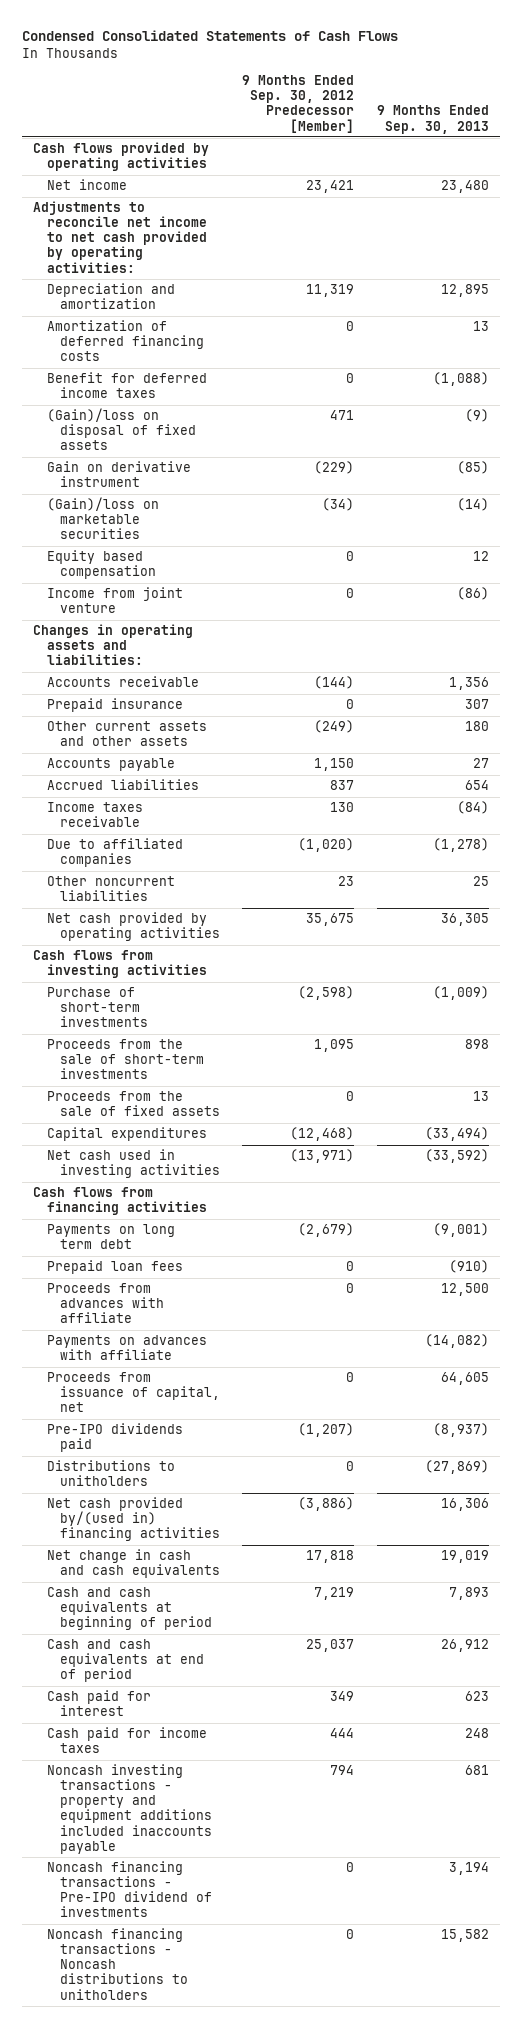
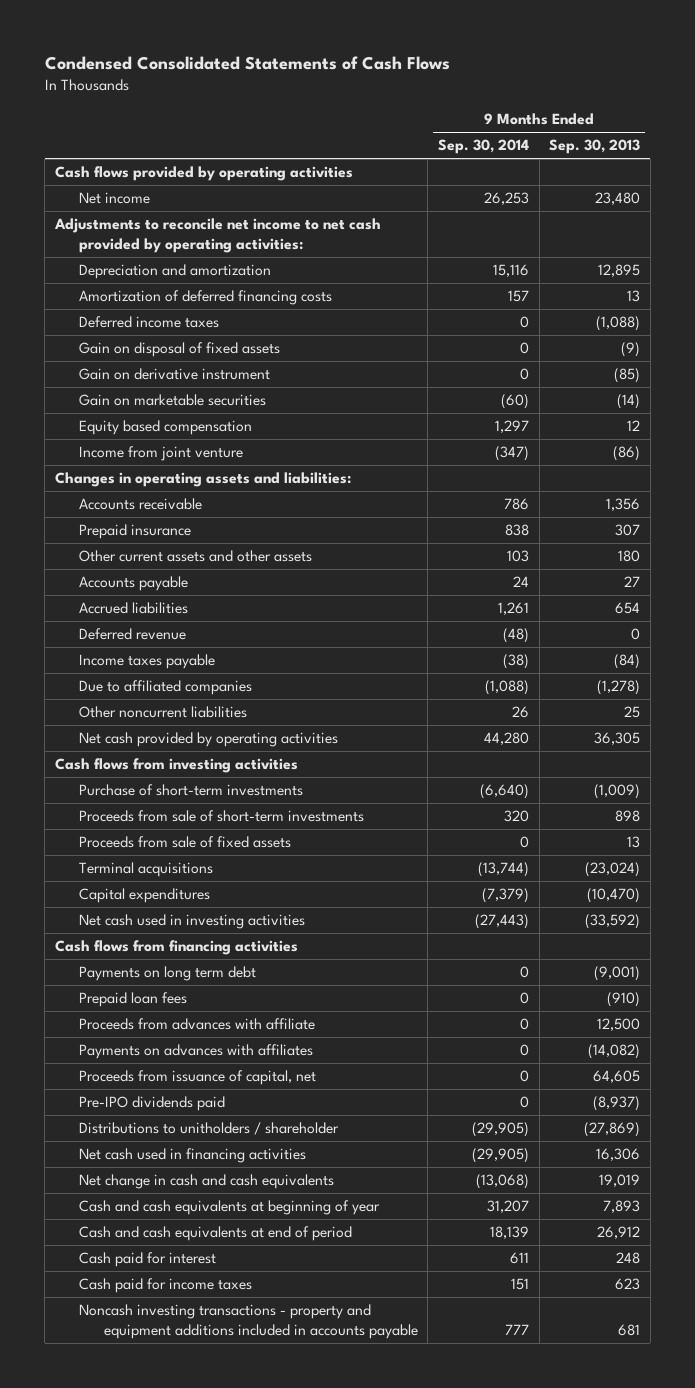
- | 9 Months Ended Sep. 30, 2012 Predecessor [Member] | 9 Months Ended Sep. 30, 2013
+ | 9 Months Ended Sep. 30, 2014 | 9 Months Ended Sep. 30, 2013
- Benefit for deferred income taxes | 0 | (1,088)
- (Gain)/loss on disposal of fixed assets | 471 | (9)
+ Deferred income taxes | 0 | (1,088)
+ Gain on disposal of fixed assets | 0 | (9)
- (Gain)/loss on marketable securities | (34) | (14)
+ Gain on marketable securities | (60) | (14)
- Income taxes receivable | 130 | (84)
+ Deferred revenue | (48) | 0
+ Income taxes payable | (38) | (84)
- Proceeds from the sale of short-term investments | 1,095 | 898
- Proceeds from the sale of fixed assets | 0 | 13
- Capital expenditures | (12,468) | (33,494)
+ Proceeds from sale of short-term investments | 320 | 898
+ Proceeds from sale of fixed assets | 0 | 13
+ Terminal acquisitions | (13,744) | (23,024)
+ Capital expenditures | (7,379) | (10,470)
- Payments on advances with affiliate | | (14,082)
+ Payments on advances with affiliates | 0 | (14,082)
- Distributions to unitholders | 0 | (27,869)
- Net cash provided by/(used in) financing activities | (3,886) | 16,306
+ Distributions to unitholders / shareholder | (29,905) | (27,869)
+ Net cash used in financing activities | (29,905) | 16,306
- Cash and cash equivalents at beginning of period | 7,219 | 7,893
+ Cash and cash equivalents at beginning of year | 31,207 | 7,893
- Cash paid for interest | 349 | 623
- Cash paid for income taxes | 444 | 248
- Noncash investing transactions - property and equipment additions included inaccounts payable | 794 | 681
- Noncash financing transactions - Pre-IPO dividend of investments | 0 | 3,194
- Noncash financing transactions - Noncash distributions to unitholders | 0 | 15,582
+ Cash paid for interest | 611 | 248
+ Cash paid for income taxes | 151 | 623
+ Noncash investing transactions - property and equipment additions included in accounts payable | 777 | 681

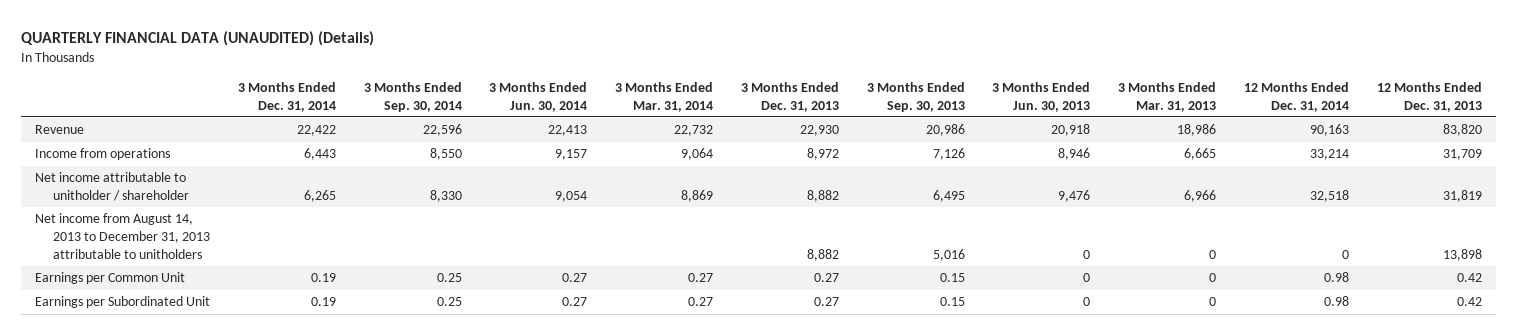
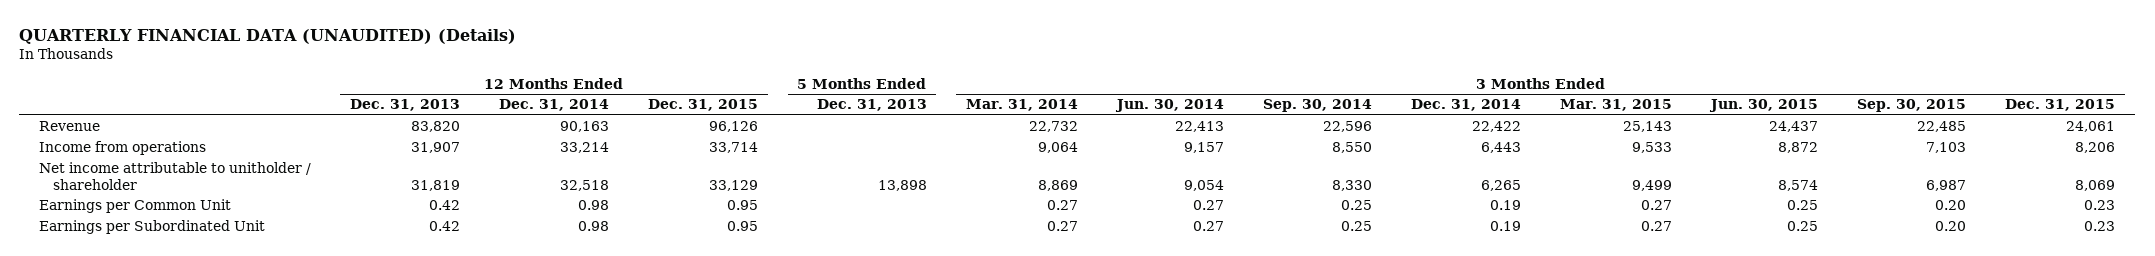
- | 3 Months Ended Dec. 31, 2014 | 3 Months Ended Sep. 30, 2014 | 3 Months Ended Jun. 30, 2014 | 3 Months Ended Mar. 31, 2014 | 3 Months Ended Dec. 31, 2013 | 3 Months Ended Sep. 30, 2013 | 3 Months Ended Jun. 30, 2013 | 3 Months Ended Mar. 31, 2013 | 12 Months Ended Dec. 31, 2014 | 12 Months Ended Dec. 31, 2013
+ | 12 Months Ended Dec. 31, 2013 | 12 Months Ended Dec. 31, 2014 | 12 Months Ended Dec. 31, 2015 | 5 Months Ended Dec. 31, 2013 | 3 Months Ended Mar. 31, 2014 | 3 Months Ended Jun. 30, 2014 | 3 Months Ended Sep. 30, 2014 | 3 Months Ended Dec. 31, 2014 | 3 Months Ended Mar. 31, 2015 | 3 Months Ended Jun. 30, 2015 | 3 Months Ended Sep. 30, 2015 | 3 Months Ended Dec. 31, 2015
- Income from operations | 6,443 | 8,550 | 9,157 | 9,064 | 8,972 | 7,126 | 8,946 | 6,665 | 33,214 | 31,709
+ Income from operations | 31,907 | 33,214 | 33,714 | | 9,064 | 9,157 | 8,550 | 6,443 | 9,533 | 8,872 | 7,103 | 8,206
- Net income from August 14, 2013 to December 31, 2013 attributable to unitholders | | | | | 8,882 | 5,016 | 0 | 0 | 0 | 13,898

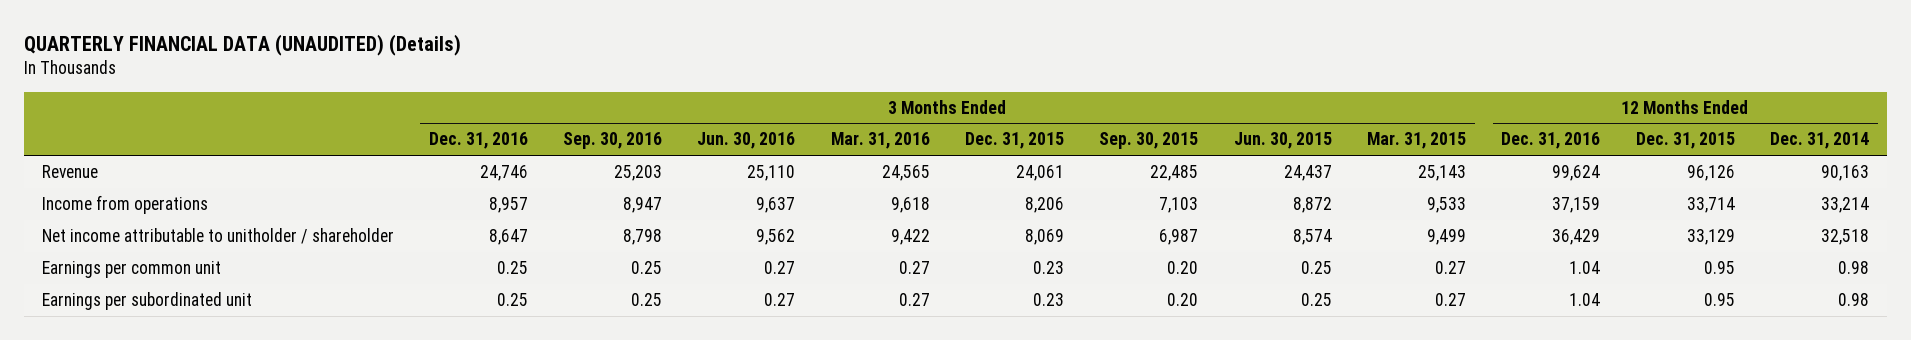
- | 12 Months Ended Dec. 31, 2013 | 12 Months Ended Dec. 31, 2014 | 12 Months Ended Dec. 31, 2015 | 5 Months Ended Dec. 31, 2013 | 3 Months Ended Mar. 31, 2014 | 3 Months Ended Jun. 30, 2014 | 3 Months Ended Sep. 30, 2014 | 3 Months Ended Dec. 31, 2014 | 3 Months Ended Mar. 31, 2015 | 3 Months Ended Jun. 30, 2015 | 3 Months Ended Sep. 30, 2015 | 3 Months Ended Dec. 31, 2015
+ | 3 Months Ended Dec. 31, 2016 | 3 Months Ended Sep. 30, 2016 | 3 Months Ended Jun. 30, 2016 | 3 Months Ended Mar. 31, 2016 | 3 Months Ended Dec. 31, 2015 | 3 Months Ended Sep. 30, 2015 | 3 Months Ended Jun. 30, 2015 | 3 Months Ended Mar. 31, 2015 | 12 Months Ended Dec. 31, 2016 | 12 Months Ended Dec. 31, 2015 | 12 Months Ended Dec. 31, 2014
- Earnings per Common Unit | 0.42 | 0.98 | 0.95 | | 0.27 | 0.27 | 0.25 | 0.19 | 0.27 | 0.25 | 0.20 | 0.23
- Earnings per Subordinated Unit | 0.42 | 0.98 | 0.95 | | 0.27 | 0.27 | 0.25 | 0.19 | 0.27 | 0.25 | 0.20 | 0.23
+ Earnings per common unit | 0.25 | 0.25 | 0.27 | 0.27 | 0.23 | 0.20 | 0.25 | 0.27 | 1.04 | 0.95 | 0.98
+ Earnings per subordinated unit | 0.25 | 0.25 | 0.27 | 0.27 | 0.23 | 0.20 | 0.25 | 0.27 | 1.04 | 0.95 | 0.98

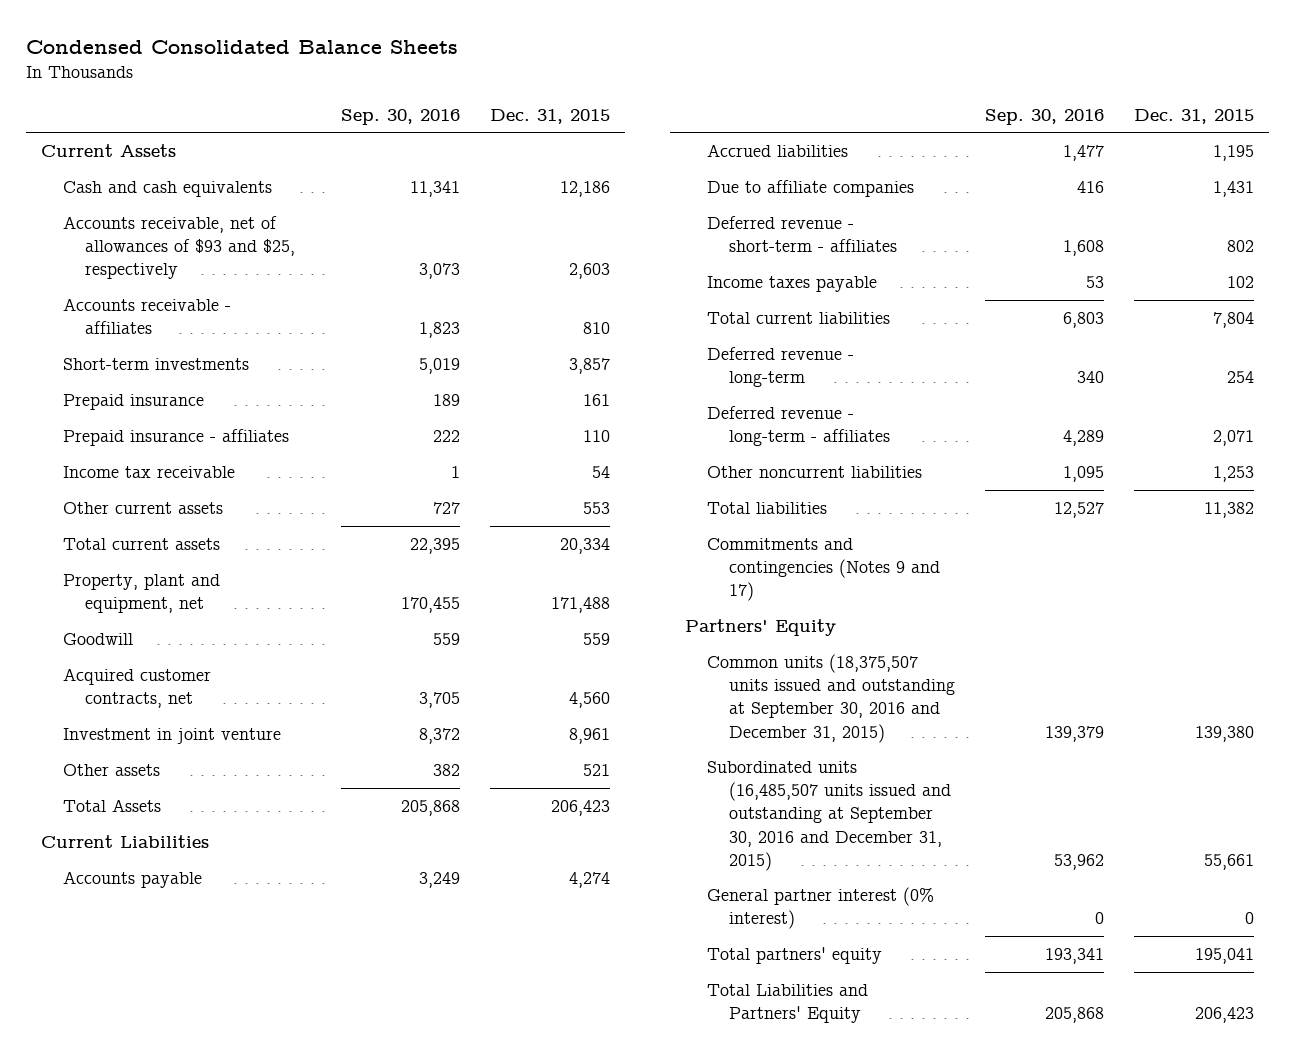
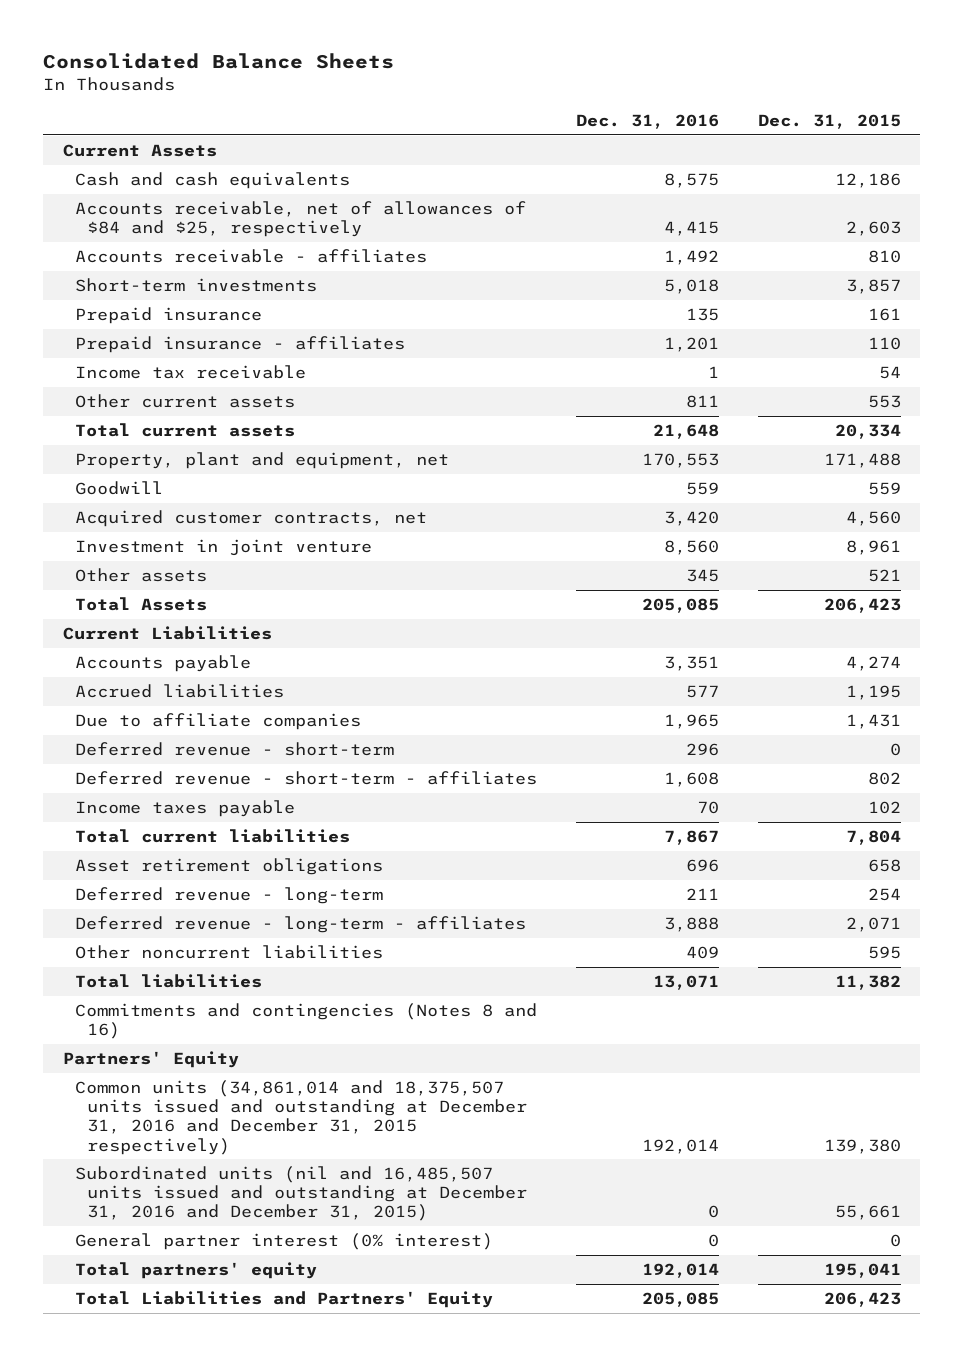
- Condensed Consolidated Balance Sheets
+ Consolidated Balance Sheets
- | Sep. 30, 2016 | Dec. 31, 2015
+ | Dec. 31, 2016 | Dec. 31, 2015
- Accounts receivable, net of allowances of $93 and $25, respectively | 3,073 | 2,603
+ Accounts receivable, net of allowances of $84 and $25, respectively | 4,415 | 2,603
+ Deferred revenue - short-term | 296 | 0
+ Asset retirement obligations | 696 | 658
- Other noncurrent liabilities | 1,095 | 1,253
+ Other noncurrent liabilities | 409 | 595
- Commitments and contingencies (Notes 9 and 17)
+ Commitments and contingencies (Notes 8 and 16)
- Common units (18,375,507 units issued and outstanding at September 30, 2016 and December 31, 2015) | 139,379 | 139,380
- Subordinated units (16,485,507 units issued and outstanding at September 30, 2016 and December 31, 2015) | 53,962 | 55,661
+ Common units (34,861,014 and 18,375,507 units issued and outstanding at December 31, 2016 and December 31, 2015 respectively) | 192,014 | 139,380
+ Subordinated units (nil and 16,485,507 units issued and outstanding at December 31, 2016 and December 31, 2015) | 0 | 55,661

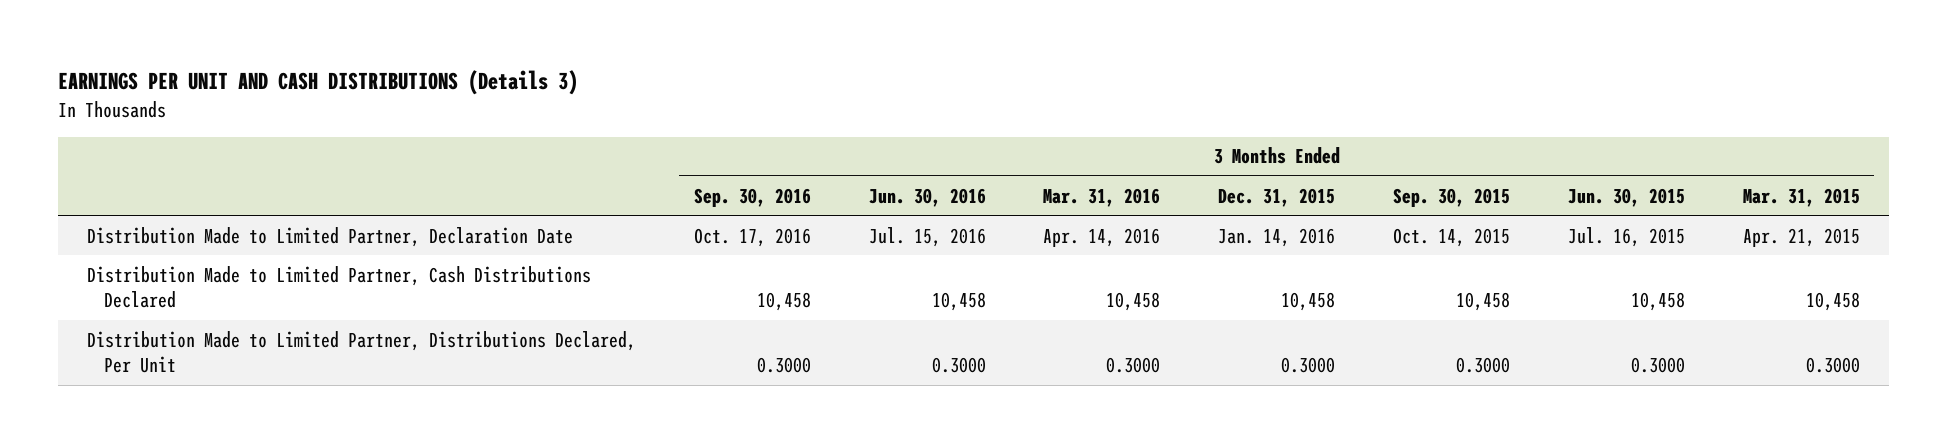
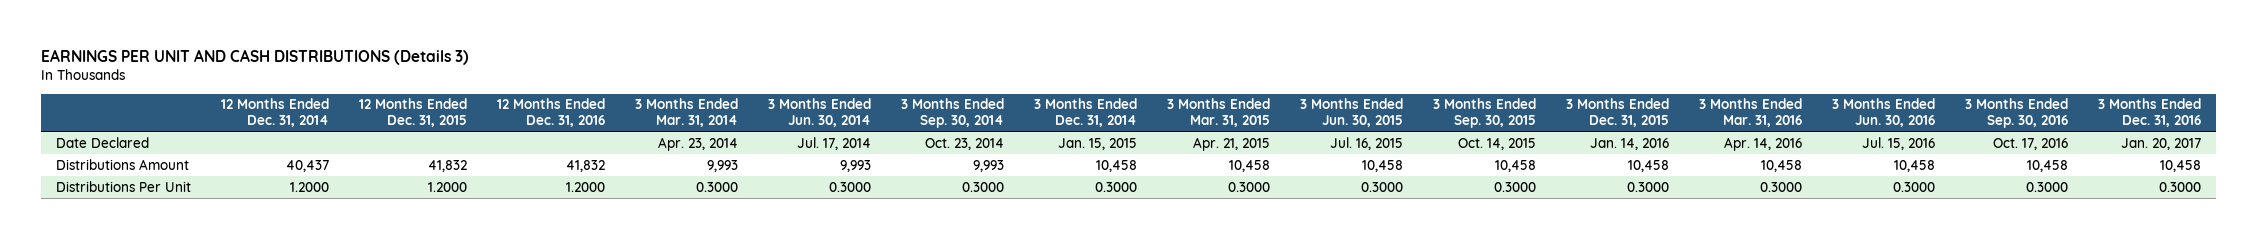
- | 3 Months Ended Sep. 30, 2016 | 3 Months Ended Jun. 30, 2016 | 3 Months Ended Mar. 31, 2016 | 3 Months Ended Dec. 31, 2015 | 3 Months Ended Sep. 30, 2015 | 3 Months Ended Jun. 30, 2015 | 3 Months Ended Mar. 31, 2015
+ | 12 Months Ended Dec. 31, 2014 | 12 Months Ended Dec. 31, 2015 | 12 Months Ended Dec. 31, 2016 | 3 Months Ended Mar. 31, 2014 | 3 Months Ended Jun. 30, 2014 | 3 Months Ended Sep. 30, 2014 | 3 Months Ended Dec. 31, 2014 | 3 Months Ended Mar. 31, 2015 | 3 Months Ended Jun. 30, 2015 | 3 Months Ended Sep. 30, 2015 | 3 Months Ended Dec. 31, 2015 | 3 Months Ended Mar. 31, 2016 | 3 Months Ended Jun. 30, 2016 | 3 Months Ended Sep. 30, 2016 | 3 Months Ended Dec. 31, 2016
- Distribution Made to Limited Partner, Declaration Date | Oct. 17, 2016 | Jul. 15, 2016 | Apr. 14, 2016 | Jan. 14, 2016 | Oct. 14, 2015 | Jul. 16, 2015 | Apr. 21, 2015
- Distribution Made to Limited Partner, Cash Distributions Declared | 10,458 | 10,458 | 10,458 | 10,458 | 10,458 | 10,458 | 10,458
- Distribution Made to Limited Partner, Distributions Declared, Per Unit | 0.3000 | 0.3000 | 0.3000 | 0.3000 | 0.3000 | 0.3000 | 0.3000
+ Date Declared | | | | Apr. 23, 2014 | Jul. 17, 2014 | Oct. 23, 2014 | Jan. 15, 2015 | Apr. 21, 2015 | Jul. 16, 2015 | Oct. 14, 2015 | Jan. 14, 2016 | Apr. 14, 2016 | Jul. 15, 2016 | Oct. 17, 2016 | Jan. 20, 2017
+ Distributions Amount | 40,437 | 41,832 | 41,832 | 9,993 | 9,993 | 9,993 | 10,458 | 10,458 | 10,458 | 10,458 | 10,458 | 10,458 | 10,458 | 10,458 | 10,458
+ Distributions Per Unit | 1.2000 | 1.2000 | 1.2000 | 0.3000 | 0.3000 | 0.3000 | 0.3000 | 0.3000 | 0.3000 | 0.3000 | 0.3000 | 0.3000 | 0.3000 | 0.3000 | 0.3000

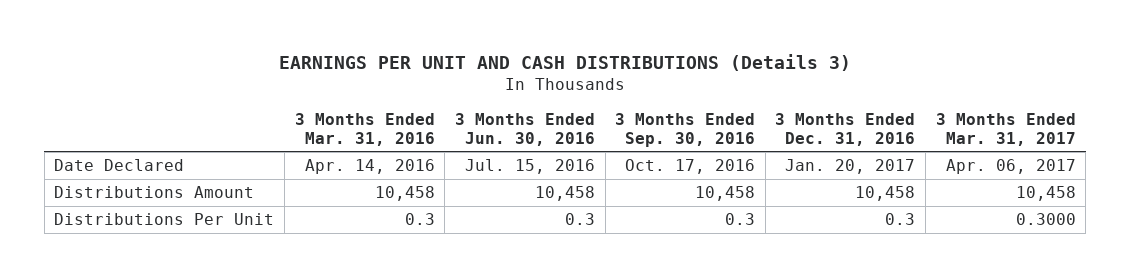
- | 12 Months Ended Dec. 31, 2014 | 12 Months Ended Dec. 31, 2015 | 12 Months Ended Dec. 31, 2016 | 3 Months Ended Mar. 31, 2014 | 3 Months Ended Jun. 30, 2014 | 3 Months Ended Sep. 30, 2014 | 3 Months Ended Dec. 31, 2014 | 3 Months Ended Mar. 31, 2015 | 3 Months Ended Jun. 30, 2015 | 3 Months Ended Sep. 30, 2015 | 3 Months Ended Dec. 31, 2015 | 3 Months Ended Mar. 31, 2016 | 3 Months Ended Jun. 30, 2016 | 3 Months Ended Sep. 30, 2016 | 3 Months Ended Dec. 31, 2016
+ | 3 Months Ended Mar. 31, 2016 | 3 Months Ended Jun. 30, 2016 | 3 Months Ended Sep. 30, 2016 | 3 Months Ended Dec. 31, 2016 | 3 Months Ended Mar. 31, 2017
- Distributions Per Unit | 1.2000 | 1.2000 | 1.2000 | 0.3000 | 0.3000 | 0.3000 | 0.3000 | 0.3000 | 0.3000 | 0.3000 | 0.3000 | 0.3000 | 0.3000 | 0.3000 | 0.3000
+ Distributions Per Unit | 0.3 | 0.3 | 0.3 | 0.3 | 0.3000

